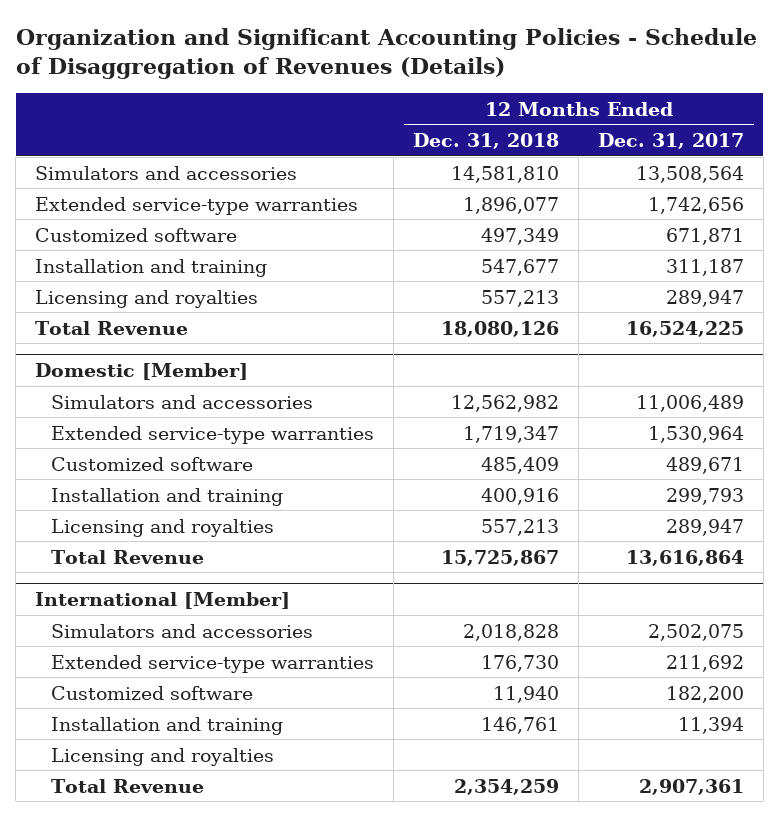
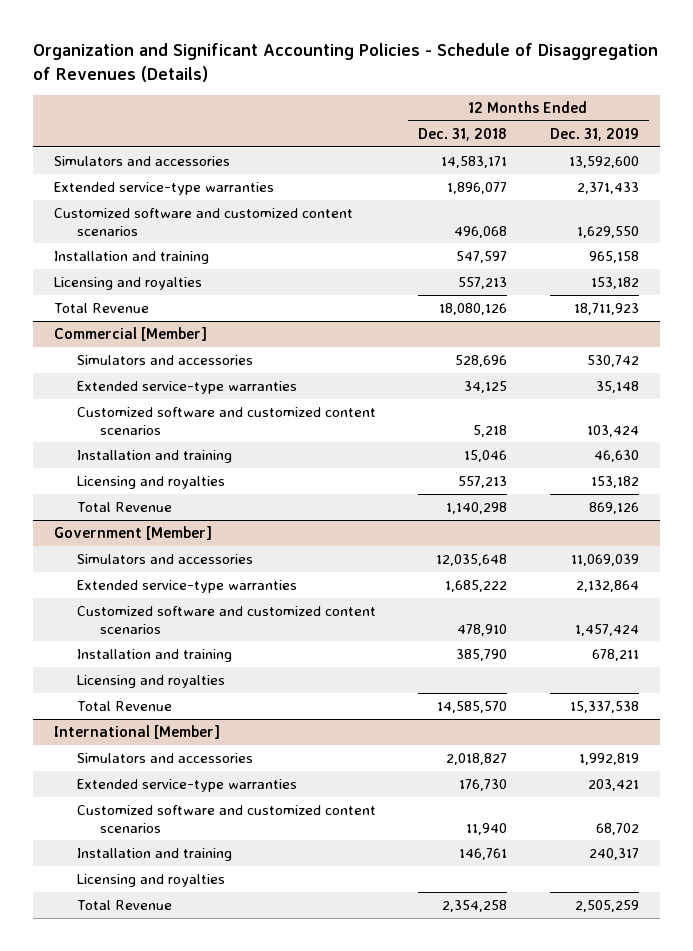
- | 12 Months Ended Dec. 31, 2018 | 12 Months Ended Dec. 31, 2017
+ | 12 Months Ended Dec. 31, 2018 | 12 Months Ended Dec. 31, 2019
- Simulators and accessories | 14,581,810 | 13,508,564
+ Simulators and accessories | 14,583,171 | 13,592,600
- Customized software | 497,349 | 671,871
- Installation and training | 547,677 | 311,187
+ Customized software and customized content scenarios | 496,068 | 1,629,550
+ Installation and training | 547,597 | 965,158
- Domestic [Member]
- Simulators and accessories | 12,562,982 | 11,006,489
- Extended service-type warranties | 1,719,347 | 1,530,964
- Customized software | 485,409 | 489,671
- Installation and training | 400,916 | 299,793
+ Commercial [Member]
+ Simulators and accessories | 528,696 | 530,742
+ Extended service-type warranties | 34,125 | 35,148
+ Customized software and customized content scenarios | 5,218 | 103,424
+ Installation and training | 15,046 | 46,630
- Total Revenue | 15,725,867 | 13,616,864
+ Total Revenue | 1,140,298 | 869,126
+ Government [Member]
+ Simulators and accessories | 12,035,648 | 11,069,039
+ Extended service-type warranties | 1,685,222 | 2,132,864
+ Customized software and customized content scenarios | 478,910 | 1,457,424
+ Installation and training | 385,790 | 678,211
+ Licensing and royalties
+ Total Revenue | 14,585,570 | 15,337,538
@ International [Member]
- Simulators and accessories | 2,018,828 | 2,502,075
+ Simulators and accessories | 2,018,827 | 1,992,819
- Customized software | 11,940 | 182,200
+ Customized software and customized content scenarios | 11,940 | 68,702
- Total Revenue | 2,354,259 | 2,907,361
+ Total Revenue | 2,354,258 | 2,505,259

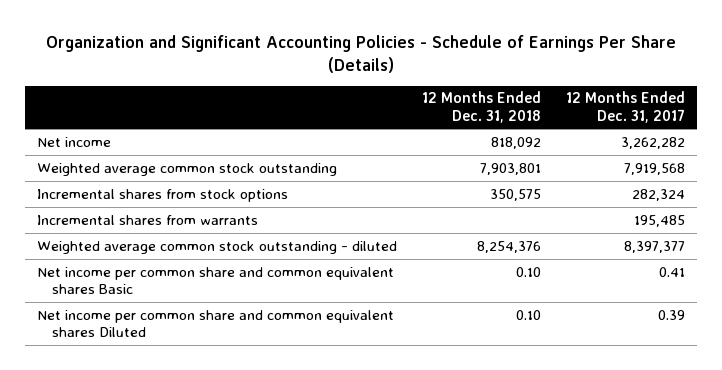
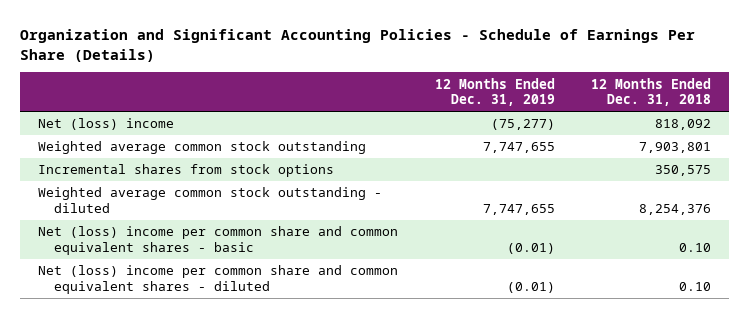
- | 12 Months Ended Dec. 31, 2018 | 12 Months Ended Dec. 31, 2017
+ | 12 Months Ended Dec. 31, 2019 | 12 Months Ended Dec. 31, 2018
- Net income | 818,092 | 3,262,282
+ Net (loss) income | (75,277) | 818,092
- Incremental shares from warrants | | 195,485
- Net income per common share and common equivalent shares Basic | 0.10 | 0.41
- Net income per common share and common equivalent shares Diluted | 0.10 | 0.39
+ Net (loss) income per common share and common equivalent shares - basic | (0.01) | 0.10
+ Net (loss) income per common share and common equivalent shares - diluted | (0.01) | 0.10

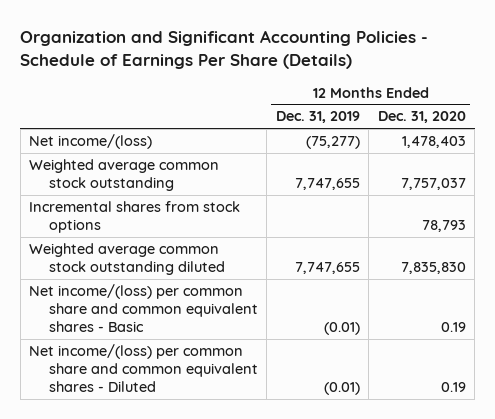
- | 12 Months Ended Dec. 31, 2019 | 12 Months Ended Dec. 31, 2018
+ | 12 Months Ended Dec. 31, 2019 | 12 Months Ended Dec. 31, 2020
- Net (loss) income | (75,277) | 818,092
+ Net income/(loss) | (75,277) | 1,478,403
- Weighted average common stock outstanding - diluted | 7,747,655 | 8,254,376
- Net (loss) income per common share and common equivalent shares - basic | (0.01) | 0.10
- Net (loss) income per common share and common equivalent shares - diluted | (0.01) | 0.10
+ Weighted average common stock outstanding diluted | 7,747,655 | 7,835,830
+ Net income/(loss) per common share and common equivalent shares - Basic | (0.01) | 0.19
+ Net income/(loss) per common share and common equivalent shares - Diluted | (0.01) | 0.19

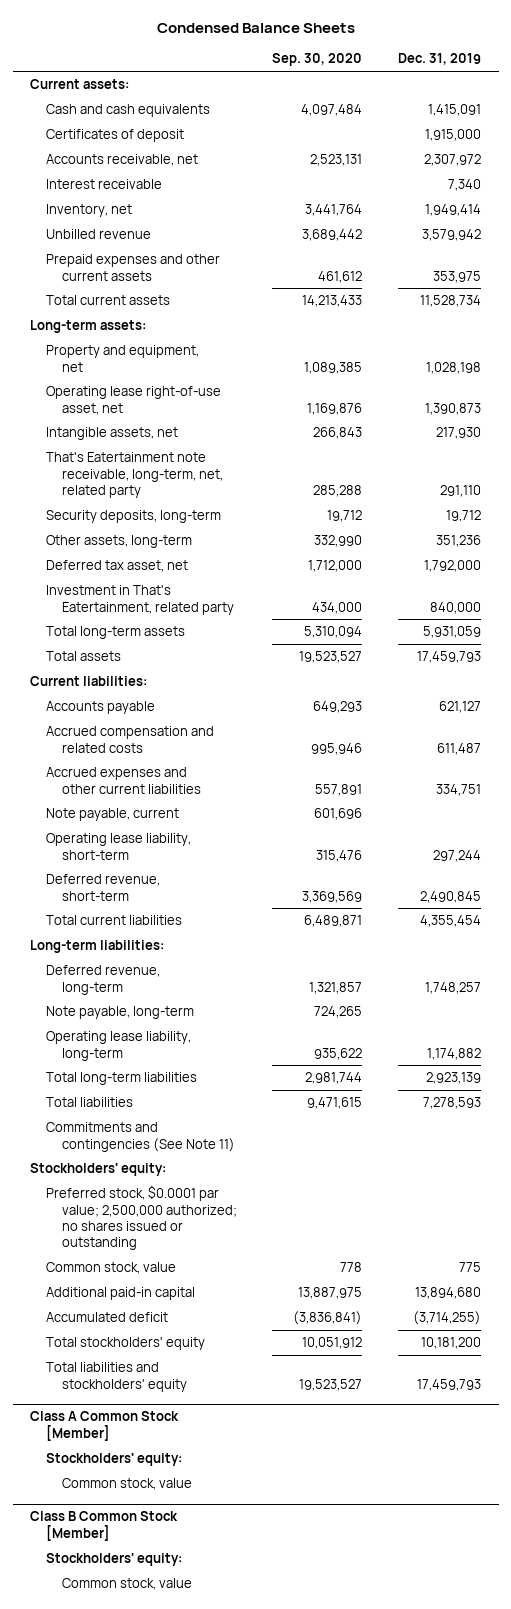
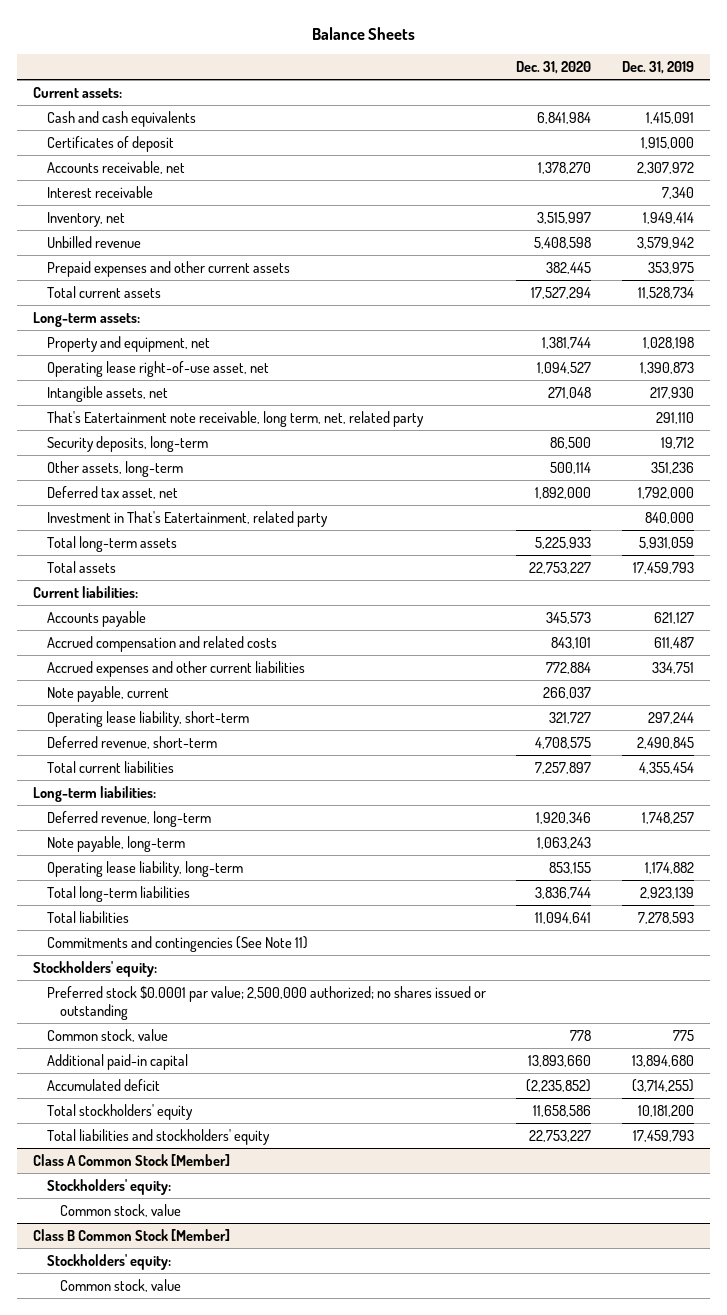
- Condensed Balance Sheets
+ Balance Sheets
- | Sep. 30, 2020 | Dec. 31, 2019
+ | Dec. 31, 2020 | Dec. 31, 2019
- That's Eatertainment note receivable, long-term, net, related party | 285,288 | 291,110
+ That's Eatertainment note receivable, long term, net, related party | | 291,110
- Preferred stock, $0.0001 par value; 2,500,000 authorized; no shares issued or outstanding
+ Preferred stock $0.0001 par value; 2,500,000 authorized; no shares issued or outstanding

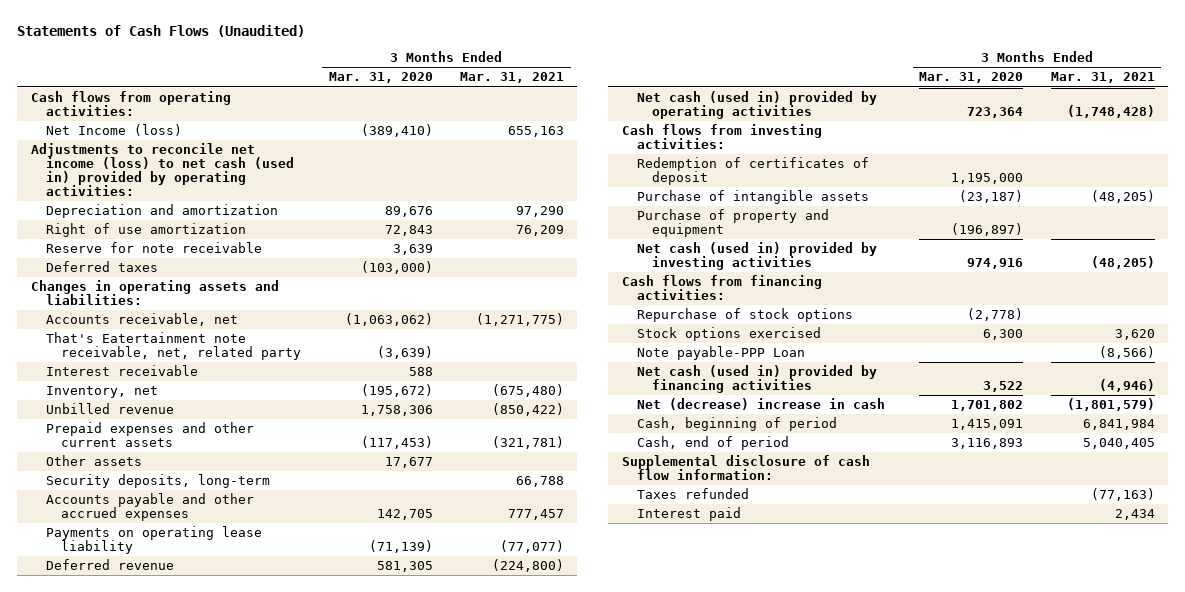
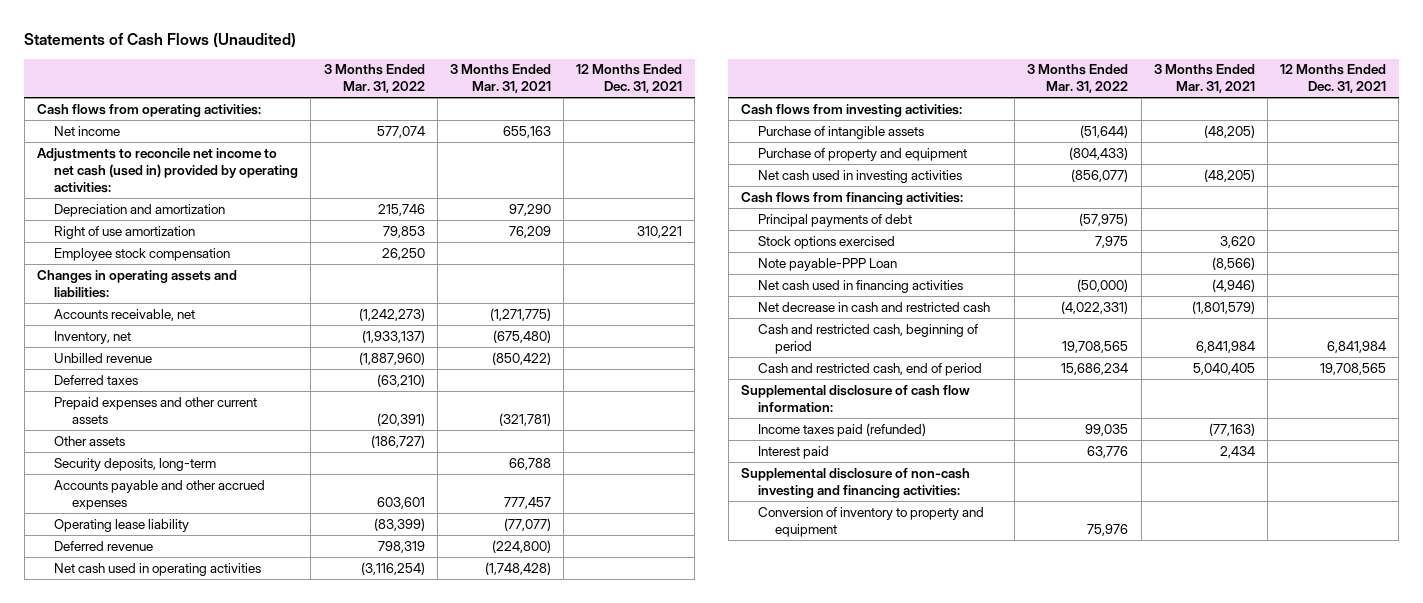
- | 3 Months Ended Mar. 31, 2020 | 3 Months Ended Mar. 31, 2021
+ | 3 Months Ended Mar. 31, 2022 | 3 Months Ended Mar. 31, 2021 | 12 Months Ended Dec. 31, 2021
- Net Income (loss) | (389,410) | 655,163
- Adjustments to reconcile net income (loss) to net cash (used in) provided by operating activities:
+ Net income | 577,074 | 655,163 |
+ Adjustments to reconcile net income to net cash (used in) provided by operating activities:
- Reserve for note receivable | 3,639 |
+ Employee stock compensation | 26,250 | |
- That's Eatertainment note receivable, net, related party | (3,639) |
- Interest receivable | 588 |
moved down: Deferred taxes | (63,210) | |
- Payments on operating lease liability | (71,139) | (77,077)
+ Operating lease liability | (83,399) | (77,077) |
- Net cash (used in) provided by operating activities | 723,364 | (1,748,428)
+ Net cash used in operating activities | (3,116,254) | (1,748,428) |
- Redemption of certificates of deposit | 1,195,000 |
- Net cash (used in) provided by investing activities | 974,916 | (48,205)
+ Net cash used in investing activities | (856,077) | (48,205) |
- Repurchase of stock options | (2,778) |
+ Principal payments of debt | (57,975) | |
- Net cash (used in) provided by financing activities | 3,522 | (4,946)
- Net (decrease) increase in cash | 1,701,802 | (1,801,579)
- Cash, beginning of period | 1,415,091 | 6,841,984
- Cash, end of period | 3,116,893 | 5,040,405
+ Net cash used in financing activities | (50,000) | (4,946) |
+ Net decrease in cash and restricted cash | (4,022,331) | (1,801,579) |
+ Cash and restricted cash, beginning of period | 19,708,565 | 6,841,984 | 6,841,984
+ Cash and restricted cash, end of period | 15,686,234 | 5,040,405 | 19,708,565
- Taxes refunded | | (77,163)
+ Income taxes paid (refunded) | 99,035 | (77,163) |
+ Supplemental disclosure of non-cash investing and financing activities:
+ Conversion of inventory to property and equipment | 75,976 | |

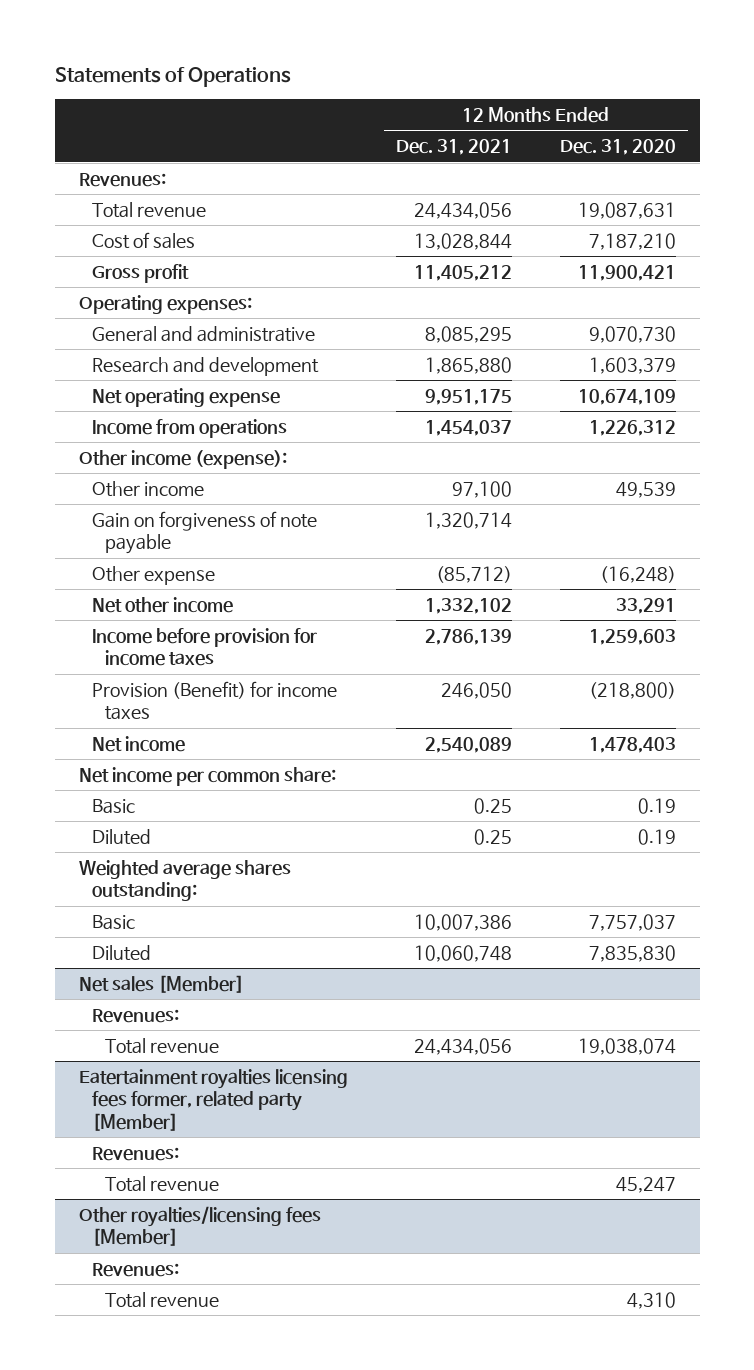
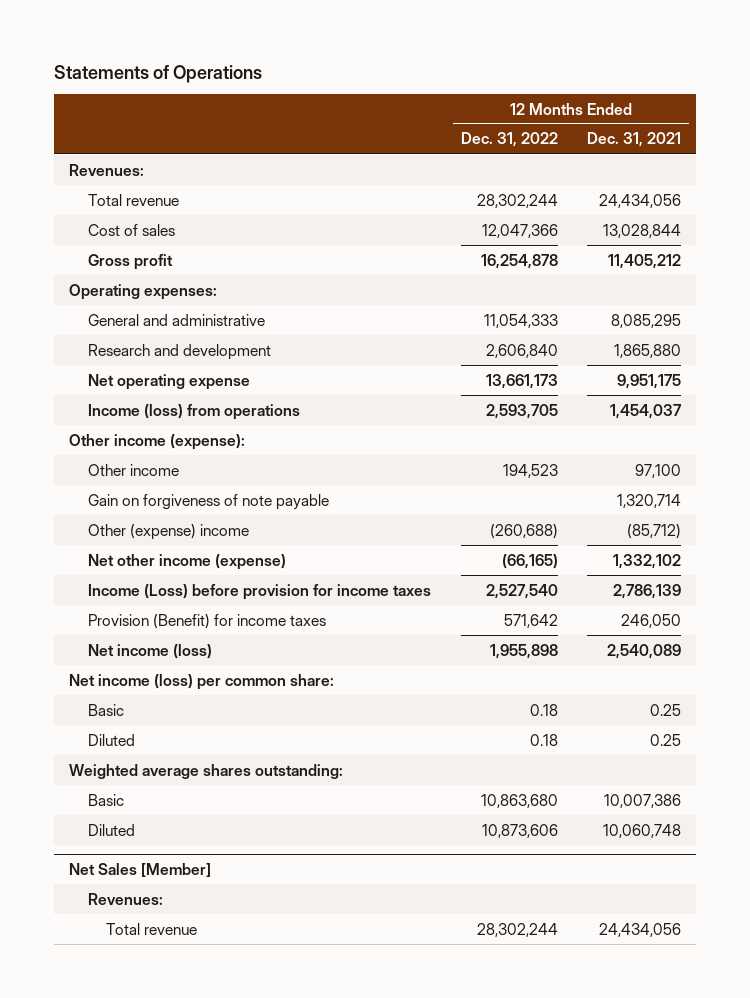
- | 12 Months Ended Dec. 31, 2021 | 12 Months Ended Dec. 31, 2020
+ | 12 Months Ended Dec. 31, 2022 | 12 Months Ended Dec. 31, 2021
- Income from operations | 1,454,037 | 1,226,312
+ Income (loss) from operations | 2,593,705 | 1,454,037
- Other expense | (85,712) | (16,248)
- Net other income | 1,332,102 | 33,291
- Income before provision for income taxes | 2,786,139 | 1,259,603
+ Other (expense) income | (260,688) | (85,712)
+ Net other income (expense) | (66,165) | 1,332,102
+ Income (Loss) before provision for income taxes | 2,527,540 | 2,786,139
- Net income | 2,540,089 | 1,478,403
- Net income per common share:
+ Net income (loss) | 1,955,898 | 2,540,089
+ Net income (loss) per common share:
- Net sales [Member]
+ Net Sales [Member]
- Eatertainment royalties licensing fees former, related party [Member]
- Revenues:
- Total revenue | | 45,247
- Other royalties/licensing fees [Member]
- Revenues:
- Total revenue | | 4,310

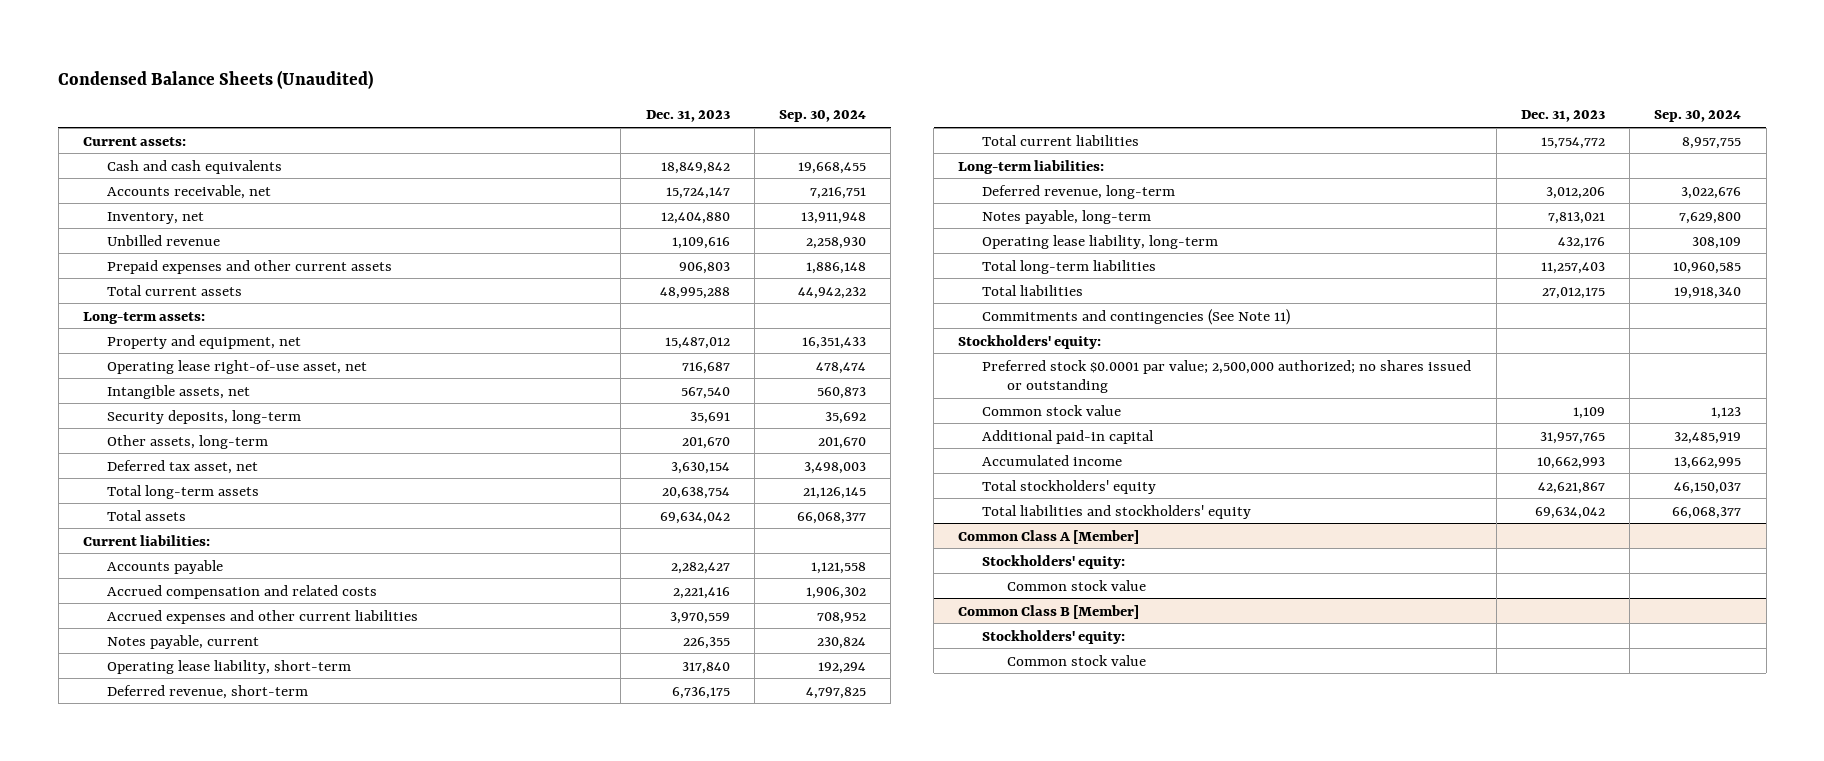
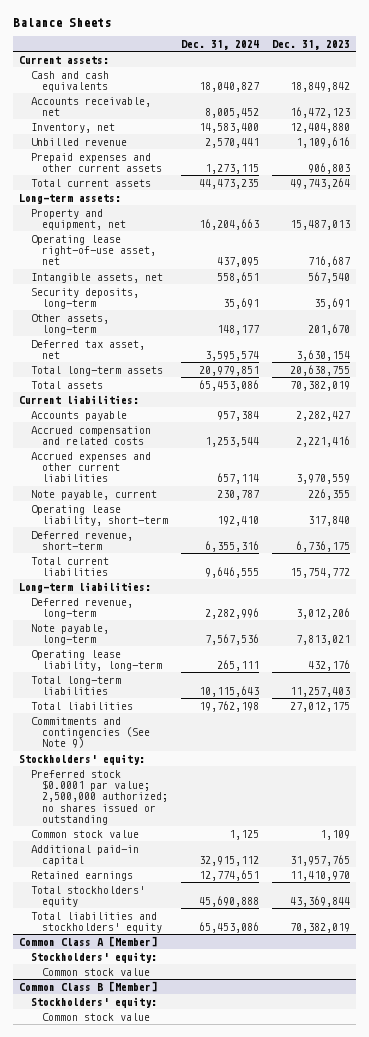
- Condensed Balance Sheets (Unaudited)
+ Balance Sheets
- | Dec. 31, 2023 | Sep. 30, 2024
+ | Dec. 31, 2024 | Dec. 31, 2023
- Accounts receivable, net | 15,724,147 | 7,216,751
+ Accounts receivable, net | 8,005,452 | 16,472,123
- Total current assets | 48,995,288 | 44,942,232
+ Total current assets | 44,473,235 | 49,743,264
- Property and equipment, net | 15,487,012 | 16,351,433
+ Property and equipment, net | 16,204,663 | 15,487,013
- Total long-term assets | 20,638,754 | 21,126,145
- Total assets | 69,634,042 | 66,068,377
+ Total long-term assets | 20,979,851 | 20,638,755
+ Total assets | 65,453,086 | 70,382,019
- Notes payable, current | 226,355 | 230,824
+ Note payable, current | 230,787 | 226,355
- Notes payable, long-term | 7,813,021 | 7,629,800
+ Note payable, long-term | 7,567,536 | 7,813,021
- Commitments and contingencies (See Note 11)
+ Commitments and contingencies (See Note 9)
- Accumulated income | 10,662,993 | 13,662,995
- Total stockholders' equity | 42,621,867 | 46,150,037
- Total liabilities and stockholders' equity | 69,634,042 | 66,068,377
+ Retained earnings | 12,774,651 | 11,410,970
+ Total stockholders' equity | 45,690,888 | 43,369,844
+ Total liabilities and stockholders' equity | 65,453,086 | 70,382,019

